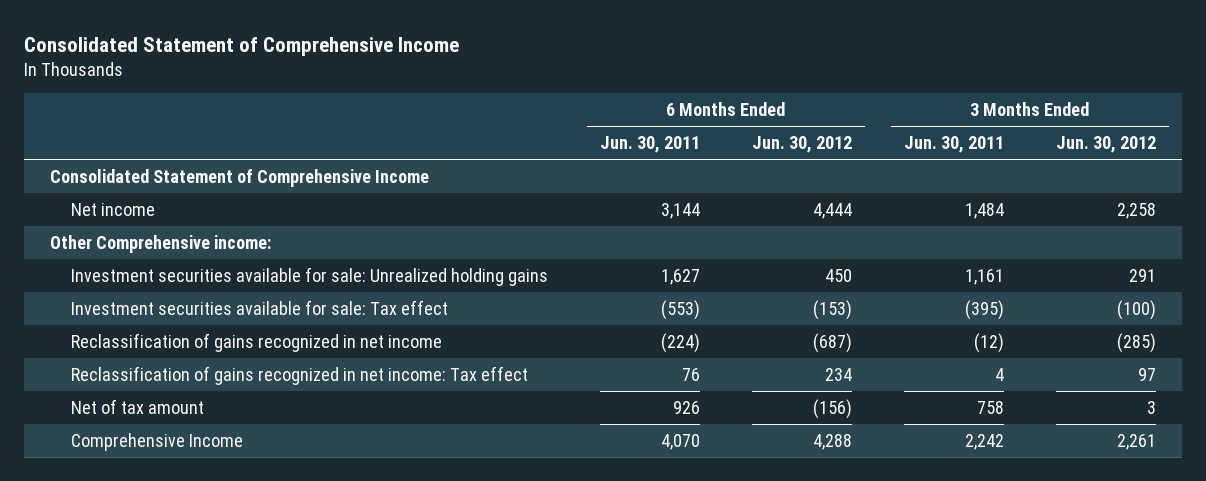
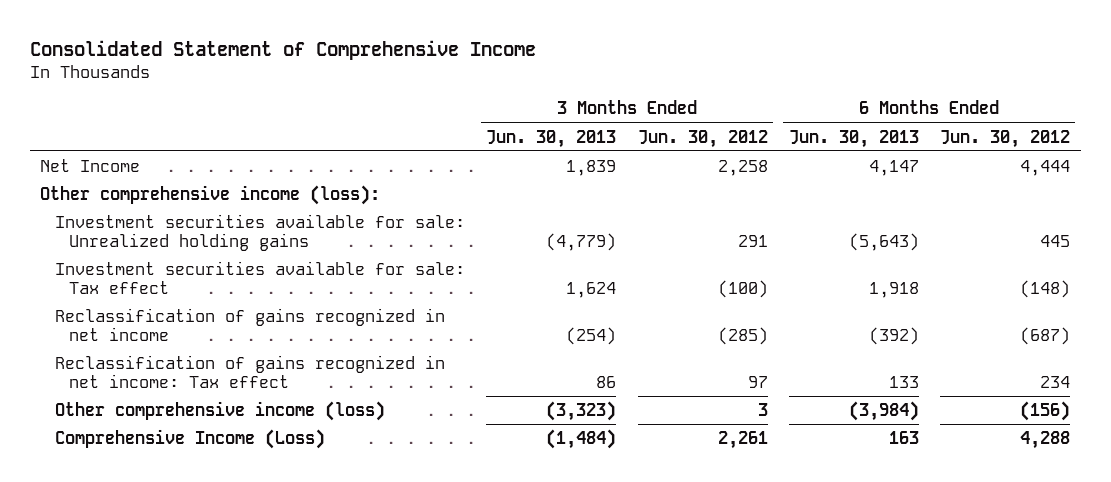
- | 6 Months Ended Jun. 30, 2011 | 6 Months Ended Jun. 30, 2012 | 3 Months Ended Jun. 30, 2011 | 3 Months Ended Jun. 30, 2012
+ | 3 Months Ended Jun. 30, 2013 | 3 Months Ended Jun. 30, 2012 | 6 Months Ended Jun. 30, 2013 | 6 Months Ended Jun. 30, 2012
- Consolidated Statement of Comprehensive Income
- Net income | 3,144 | 4,444 | 1,484 | 2,258
- Other Comprehensive income:
- Investment securities available for sale: Unrealized holding gains | 1,627 | 450 | 1,161 | 291
- Investment securities available for sale: Tax effect | (553) | (153) | (395) | (100)
+ Net Income | 1,839 | 2,258 | 4,147 | 4,444
+ Other comprehensive income (loss):
+ Investment securities available for sale: Unrealized holding gains | (4,779) | 291 | (5,643) | 445
+ Investment securities available for sale: Tax effect | 1,624 | (100) | 1,918 | (148)
- Net of tax amount | 926 | (156) | 758 | 3
- Comprehensive Income | 4,070 | 4,288 | 2,242 | 2,261
+ Other comprehensive income (loss) | (3,323) | 3 | (3,984) | (156)
+ Comprehensive Income (Loss) | (1,484) | 2,261 | 163 | 4,288

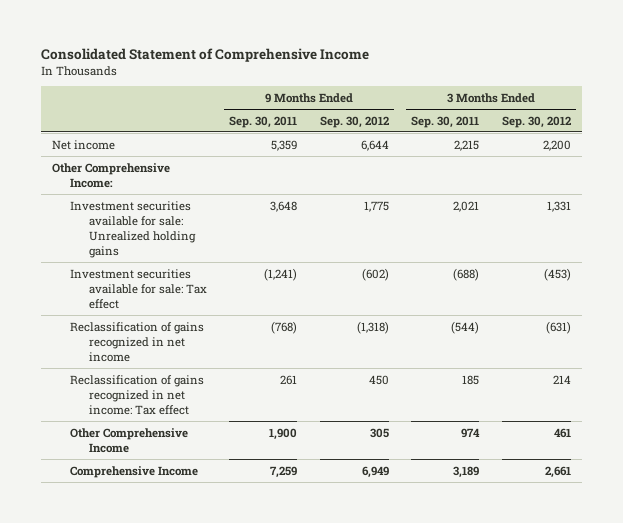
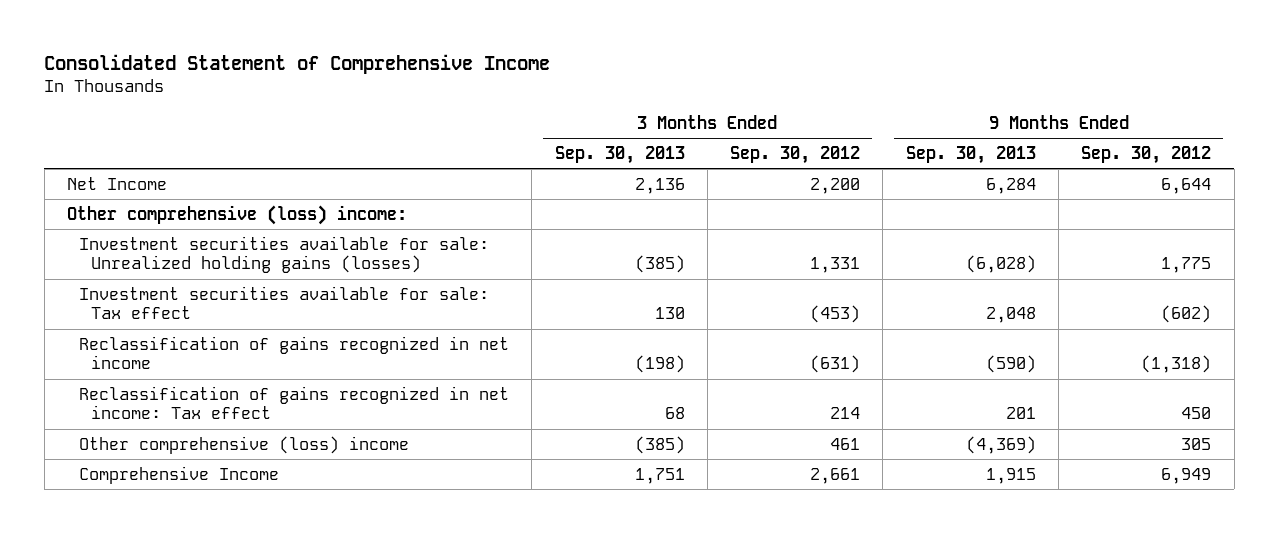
- | 9 Months Ended Sep. 30, 2011 | 9 Months Ended Sep. 30, 2012 | 3 Months Ended Sep. 30, 2011 | 3 Months Ended Sep. 30, 2012
+ | 3 Months Ended Sep. 30, 2013 | 3 Months Ended Sep. 30, 2012 | 9 Months Ended Sep. 30, 2013 | 9 Months Ended Sep. 30, 2012
- Net income | 5,359 | 6,644 | 2,215 | 2,200
- Other Comprehensive Income:
- Investment securities available for sale: Unrealized holding gains | 3,648 | 1,775 | 2,021 | 1,331
+ Net Income | 2,136 | 2,200 | 6,284 | 6,644
+ Other comprehensive (loss) income:
+ Investment securities available for sale: Unrealized holding gains (losses) | (385) | 1,331 | (6,028) | 1,775
- Other Comprehensive Income | 1,900 | 305 | 974 | 461
+ Other comprehensive (loss) income | (385) | 461 | (4,369) | 305

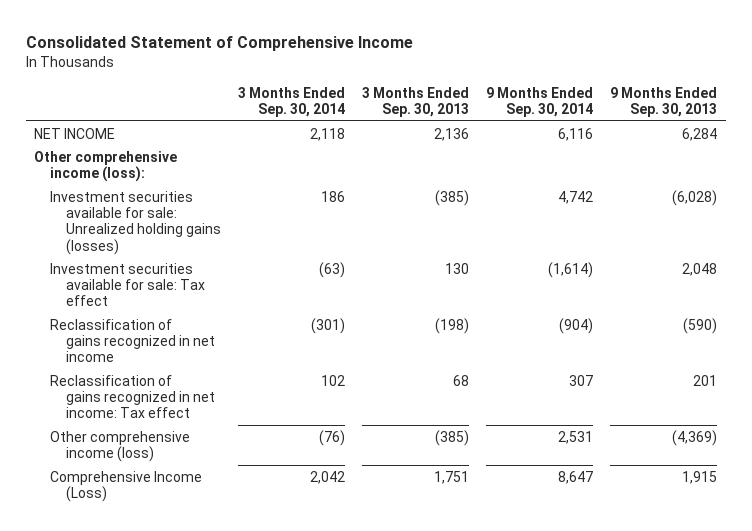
- | 3 Months Ended Sep. 30, 2013 | 3 Months Ended Sep. 30, 2012 | 9 Months Ended Sep. 30, 2013 | 9 Months Ended Sep. 30, 2012
+ | 3 Months Ended Sep. 30, 2014 | 3 Months Ended Sep. 30, 2013 | 9 Months Ended Sep. 30, 2014 | 9 Months Ended Sep. 30, 2013
- Net Income | 2,136 | 2,200 | 6,284 | 6,644
- Other comprehensive (loss) income:
+ NET INCOME | 2,118 | 2,136 | 6,116 | 6,284
+ Other comprehensive income (loss):
- Other comprehensive (loss) income | (385) | 461 | (4,369) | 305
- Comprehensive Income | 1,751 | 2,661 | 1,915 | 6,949
+ Other comprehensive income (loss) | (76) | (385) | 2,531 | (4,369)
+ Comprehensive Income (Loss) | 2,042 | 1,751 | 8,647 | 1,915

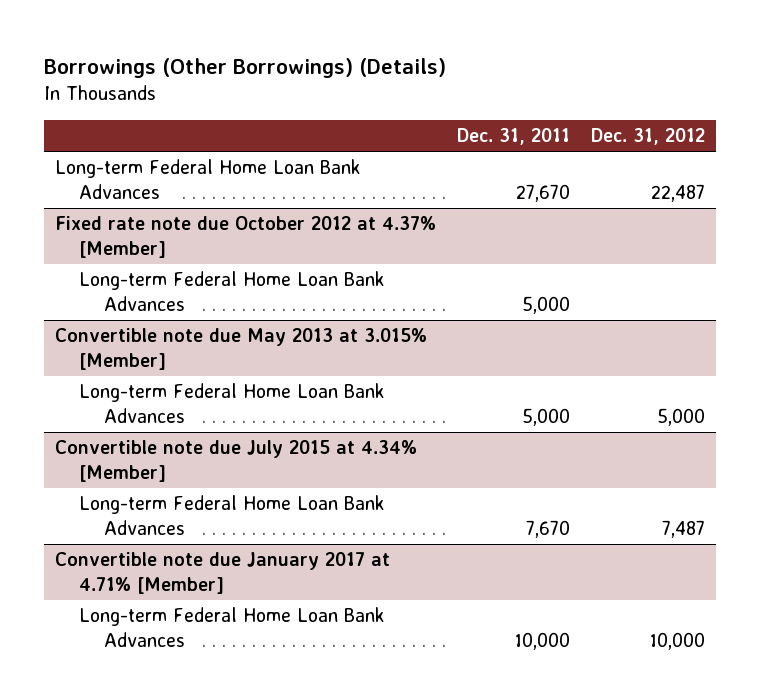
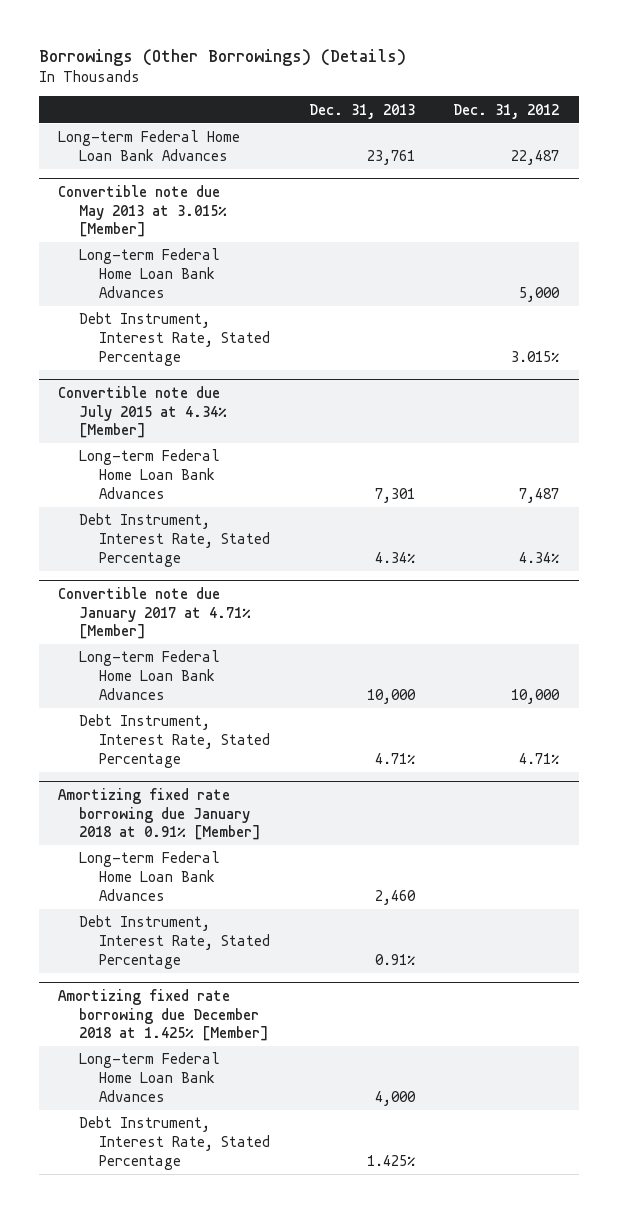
- | Dec. 31, 2011 | Dec. 31, 2012
+ | Dec. 31, 2013 | Dec. 31, 2012
- Fixed rate note due October 2012 at 4.37% [Member]
- Long-term Federal Home Loan Bank Advances | 5,000 |
@ Convertible note due May 2013 at 3.015% [Member]
+ Debt Instrument, Interest Rate, Stated Percentage | | 3.015%
@ Convertible note due July 2015 at 4.34% [Member]
+ Debt Instrument, Interest Rate, Stated Percentage | 4.34% | 4.34%
@ Convertible note due January 2017 at 4.71% [Member]
+ Debt Instrument, Interest Rate, Stated Percentage | 4.71% | 4.71%
+ Amortizing fixed rate borrowing due January 2018 at 0.91% [Member]
+ Long-term Federal Home Loan Bank Advances | 2,460 |
+ Debt Instrument, Interest Rate, Stated Percentage | 0.91% |
+ Amortizing fixed rate borrowing due December 2018 at 1.425% [Member]
+ Long-term Federal Home Loan Bank Advances | 4,000 |
+ Debt Instrument, Interest Rate, Stated Percentage | 1.425% |

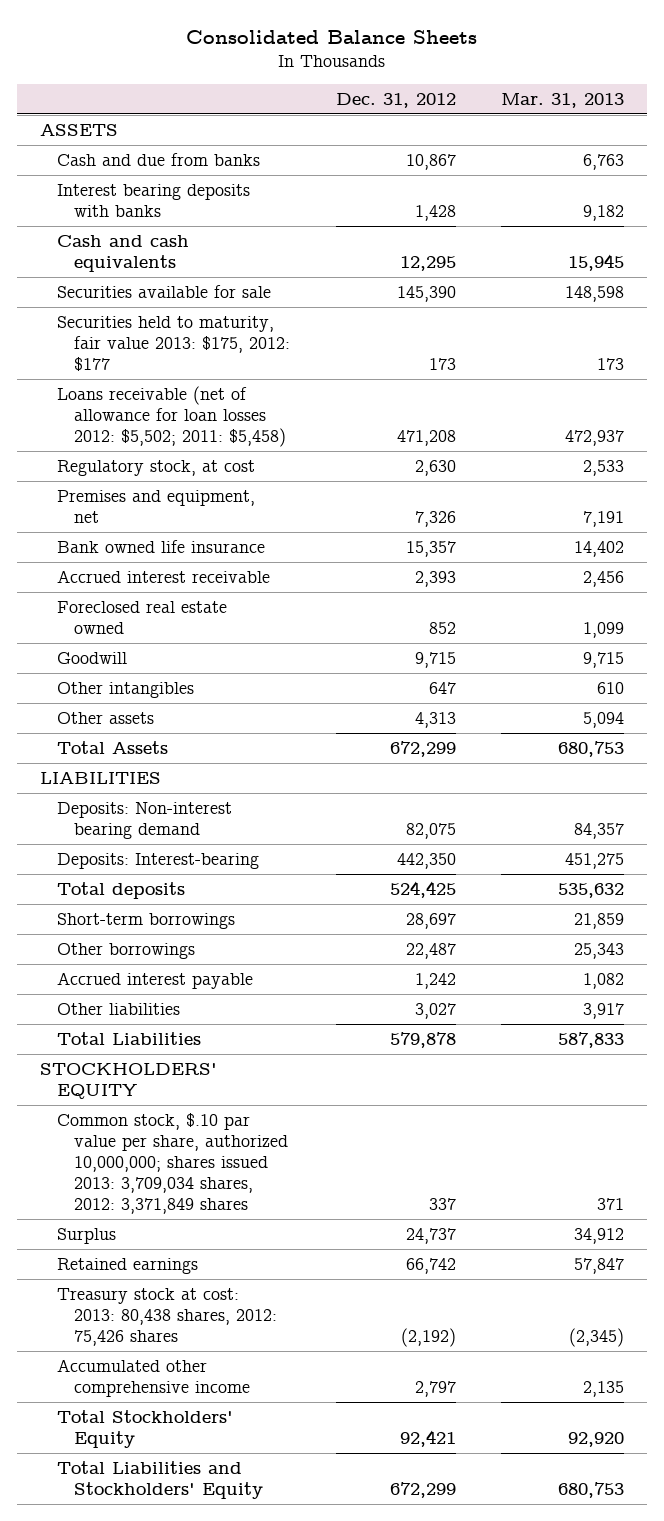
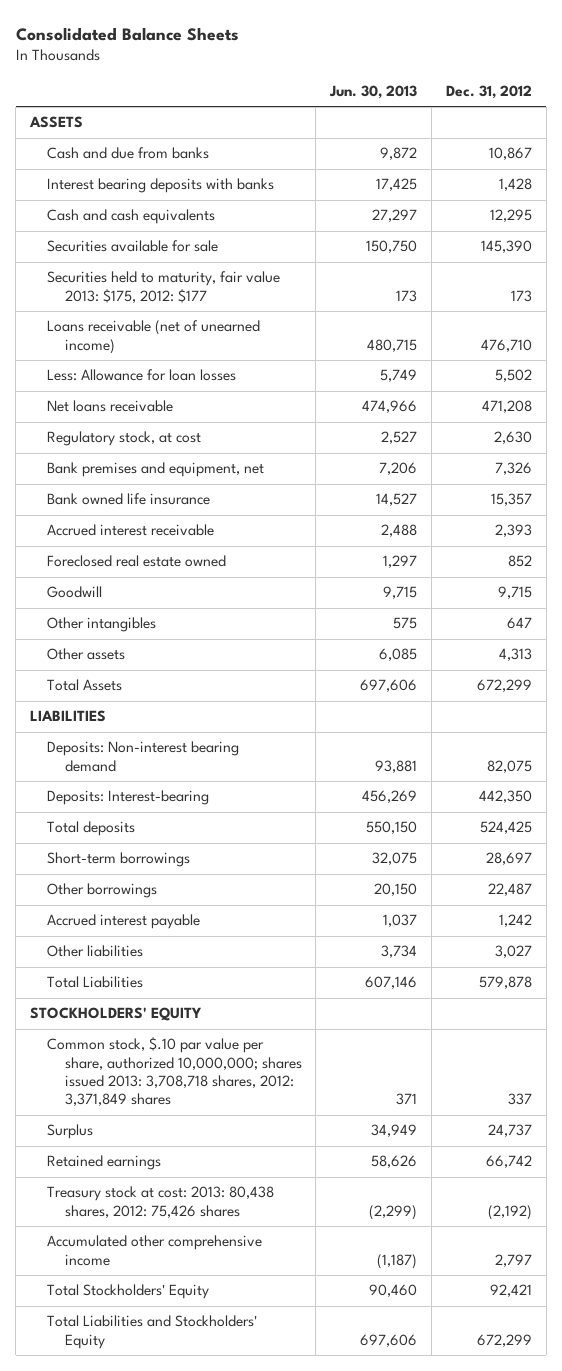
- | Dec. 31, 2012 | Mar. 31, 2013
+ | Jun. 30, 2013 | Dec. 31, 2012
- Loans receivable (net of allowance for loan losses 2012: $5,502; 2011: $5,458) | 471,208 | 472,937
+ Loans receivable (net of unearned income) | 480,715 | 476,710
+ Less: Allowance for loan losses | 5,749 | 5,502
+ Net loans receivable | 474,966 | 471,208
- Premises and equipment, net | 7,326 | 7,191
+ Bank premises and equipment, net | 7,206 | 7,326
- Common stock, $.10 par value per share, authorized 10,000,000; shares issued 2013: 3,709,034 shares, 2012: 3,371,849 shares | 337 | 371
+ Common stock, $.10 par value per share, authorized 10,000,000; shares issued 2013: 3,708,718 shares, 2012: 3,371,849 shares | 371 | 337

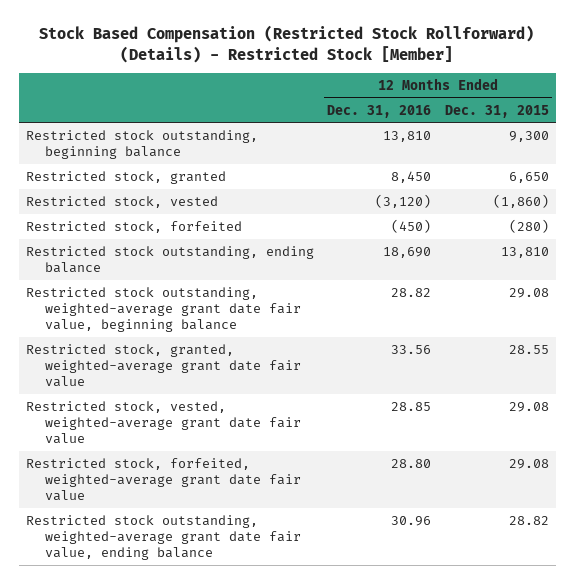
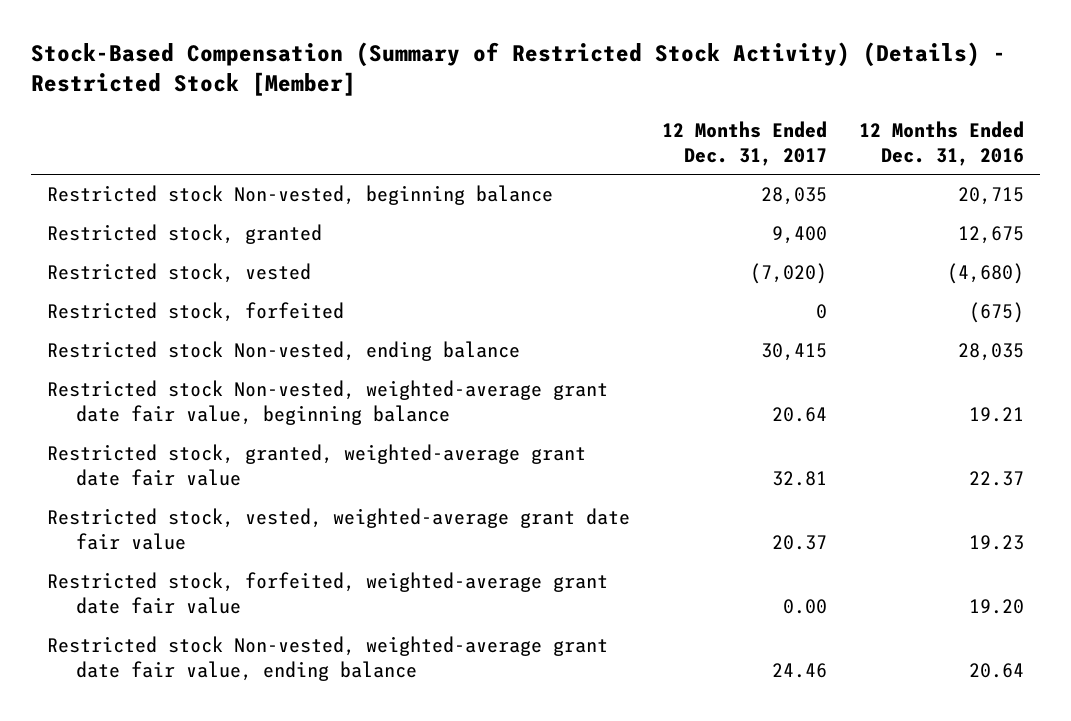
- Stock Based Compensation (Restricted Stock Rollforward) (Details) - Restricted Stock [Member]
+ Stock-Based Compensation (Summary of Restricted Stock Activity) (Details) - Restricted Stock [Member]
- | 12 Months Ended Dec. 31, 2016 | 12 Months Ended Dec. 31, 2015
+ | 12 Months Ended Dec. 31, 2017 | 12 Months Ended Dec. 31, 2016
- Restricted stock outstanding, beginning balance | 13,810 | 9,300
- Restricted stock, granted | 8,450 | 6,650
- Restricted stock, vested | (3,120) | (1,860)
- Restricted stock, forfeited | (450) | (280)
- Restricted stock outstanding, ending balance | 18,690 | 13,810
- Restricted stock outstanding, weighted-average grant date fair value, beginning balance | 28.82 | 29.08
- Restricted stock, granted, weighted-average grant date fair value | 33.56 | 28.55
- Restricted stock, vested, weighted-average grant date fair value | 28.85 | 29.08
- Restricted stock, forfeited, weighted-average grant date fair value | 28.80 | 29.08
- Restricted stock outstanding, weighted-average grant date fair value, ending balance | 30.96 | 28.82
+ Restricted stock Non-vested, beginning balance | 28,035 | 20,715
+ Restricted stock, granted | 9,400 | 12,675
+ Restricted stock, vested | (7,020) | (4,680)
+ Restricted stock, forfeited | 0 | (675)
+ Restricted stock Non-vested, ending balance | 30,415 | 28,035
+ Restricted stock Non-vested, weighted-average grant date fair value, beginning balance | 20.64 | 19.21
+ Restricted stock, granted, weighted-average grant date fair value | 32.81 | 22.37
+ Restricted stock, vested, weighted-average grant date fair value | 20.37 | 19.23
+ Restricted stock, forfeited, weighted-average grant date fair value | 0.00 | 19.20
+ Restricted stock Non-vested, weighted-average grant date fair value, ending balance | 24.46 | 20.64

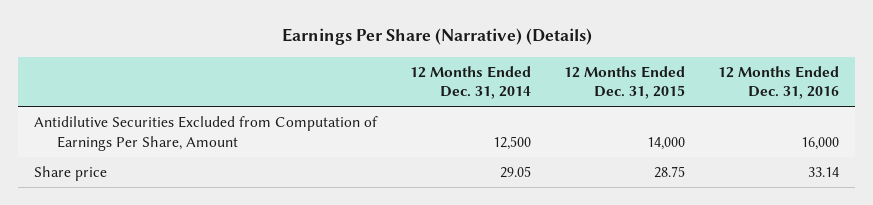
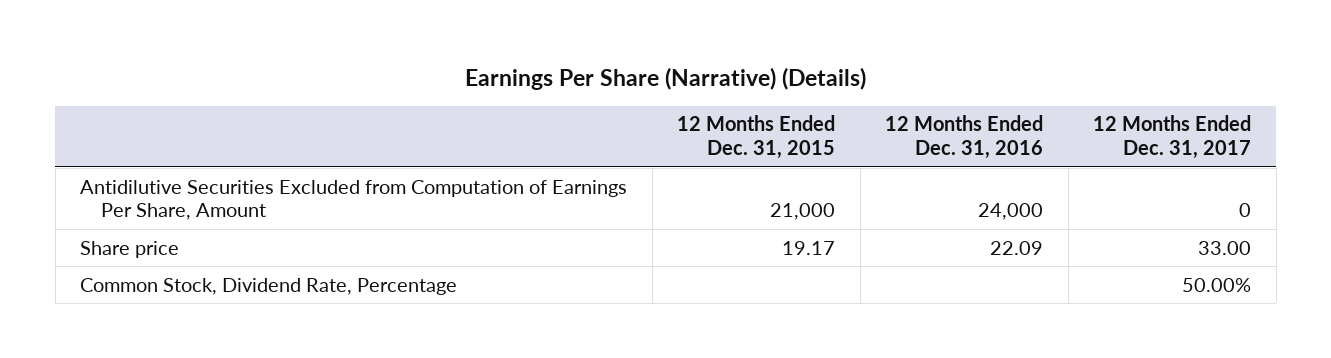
- | 12 Months Ended Dec. 31, 2014 | 12 Months Ended Dec. 31, 2015 | 12 Months Ended Dec. 31, 2016
+ | 12 Months Ended Dec. 31, 2015 | 12 Months Ended Dec. 31, 2016 | 12 Months Ended Dec. 31, 2017
- Antidilutive Securities Excluded from Computation of Earnings Per Share, Amount | 12,500 | 14,000 | 16,000
- Share price | 29.05 | 28.75 | 33.14
+ Antidilutive Securities Excluded from Computation of Earnings Per Share, Amount | 21,000 | 24,000 | 0
+ Share price | 19.17 | 22.09 | 33.00
+ Common Stock, Dividend Rate, Percentage | | | 50.00%

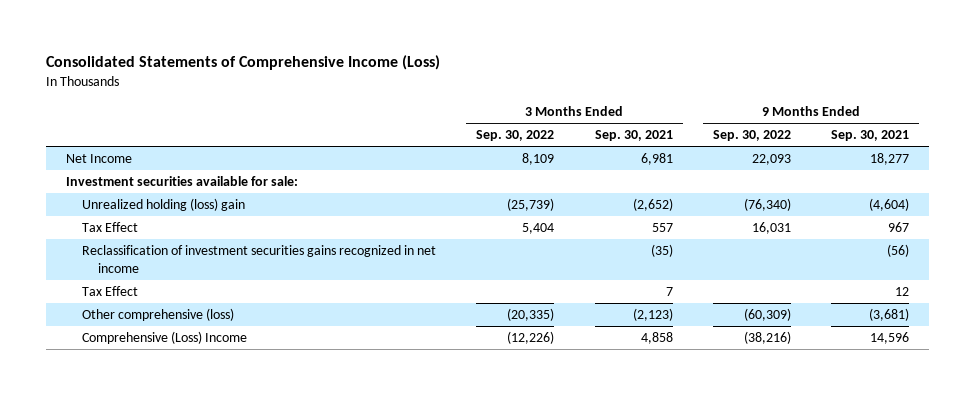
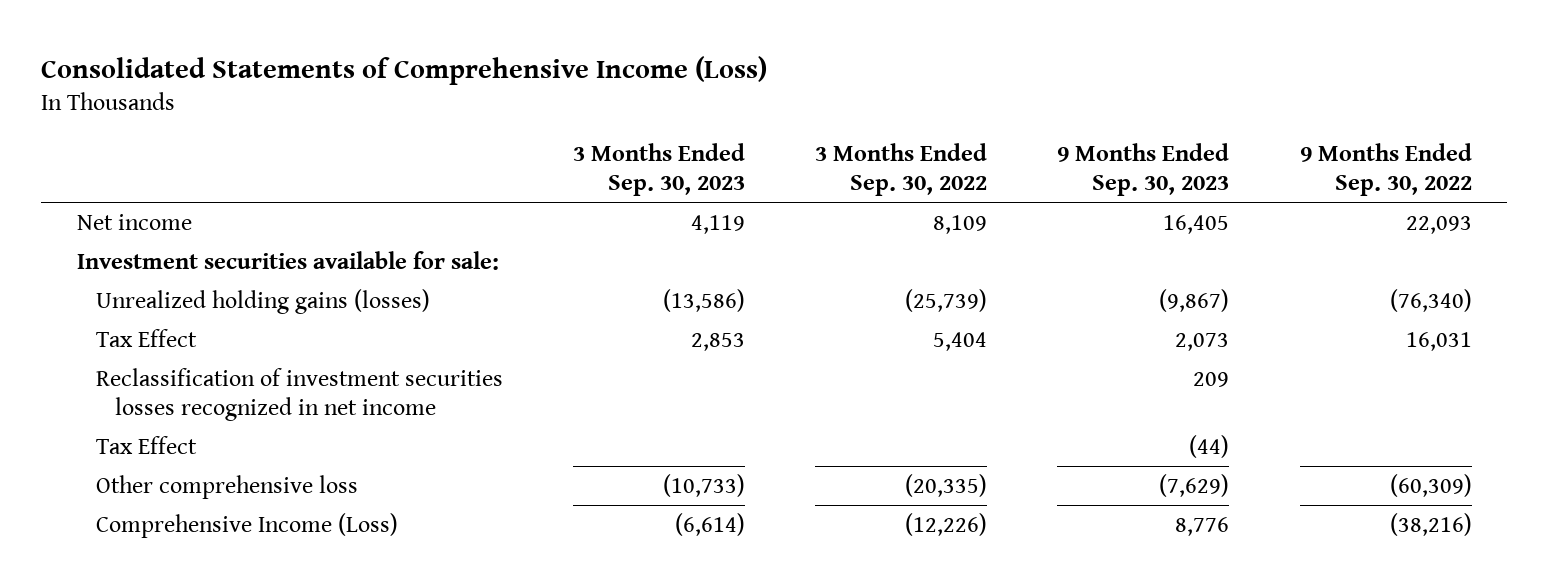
- | 3 Months Ended Sep. 30, 2022 | 3 Months Ended Sep. 30, 2021 | 9 Months Ended Sep. 30, 2022 | 9 Months Ended Sep. 30, 2021
+ | 3 Months Ended Sep. 30, 2023 | 3 Months Ended Sep. 30, 2022 | 9 Months Ended Sep. 30, 2023 | 9 Months Ended Sep. 30, 2022
- Net Income | 8,109 | 6,981 | 22,093 | 18,277
+ Net income | 4,119 | 8,109 | 16,405 | 22,093
- Unrealized holding (loss) gain | (25,739) | (2,652) | (76,340) | (4,604)
+ Unrealized holding gains (losses) | (13,586) | (25,739) | (9,867) | (76,340)
- Reclassification of investment securities gains recognized in net income | | (35) | | (56)
+ Reclassification of investment securities losses recognized in net income | | | 209 |
- Other comprehensive (loss) | (20,335) | (2,123) | (60,309) | (3,681)
- Comprehensive (Loss) Income | (12,226) | 4,858 | (38,216) | 14,596
+ Other comprehensive loss | (10,733) | (20,335) | (7,629) | (60,309)
+ Comprehensive Income (Loss) | (6,614) | (12,226) | 8,776 | (38,216)

